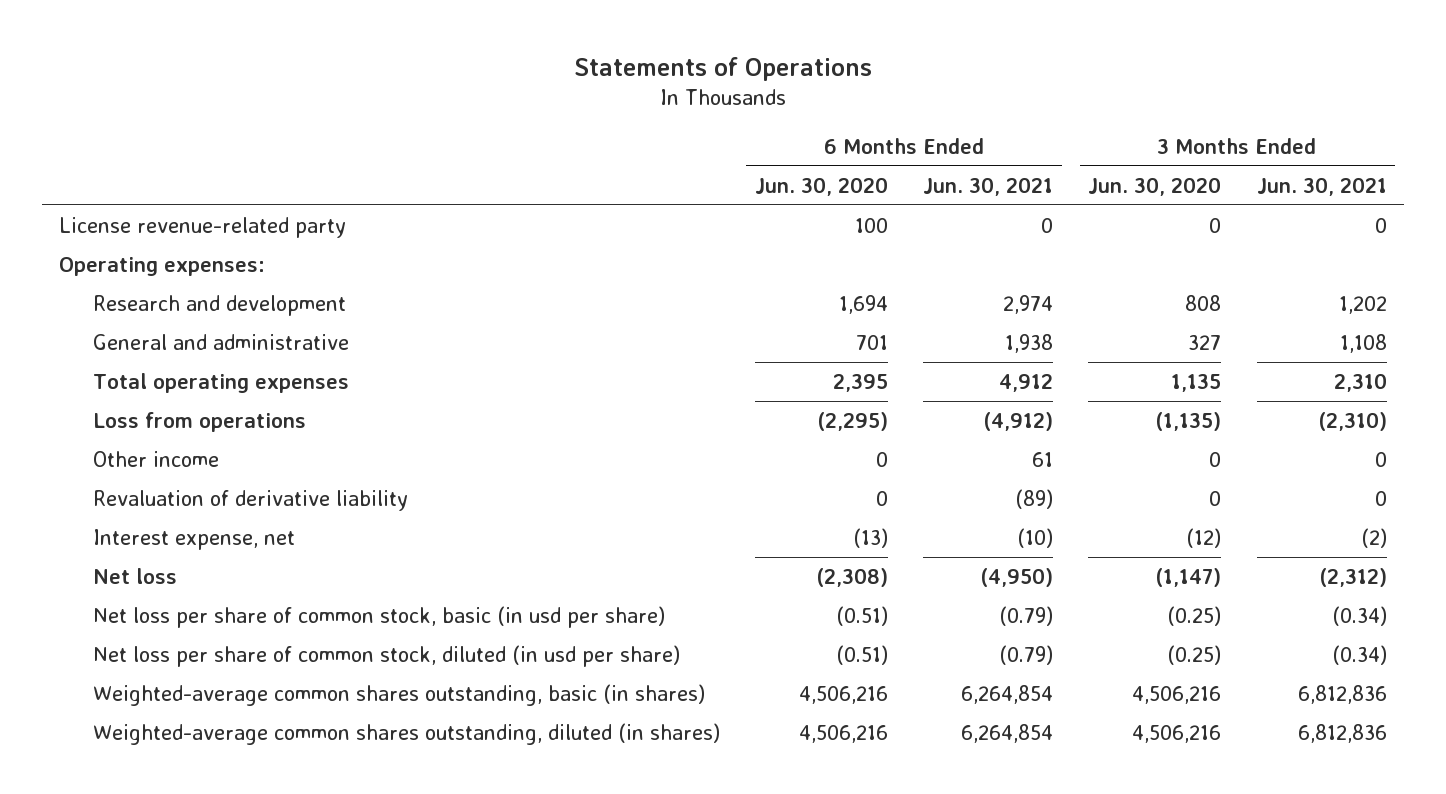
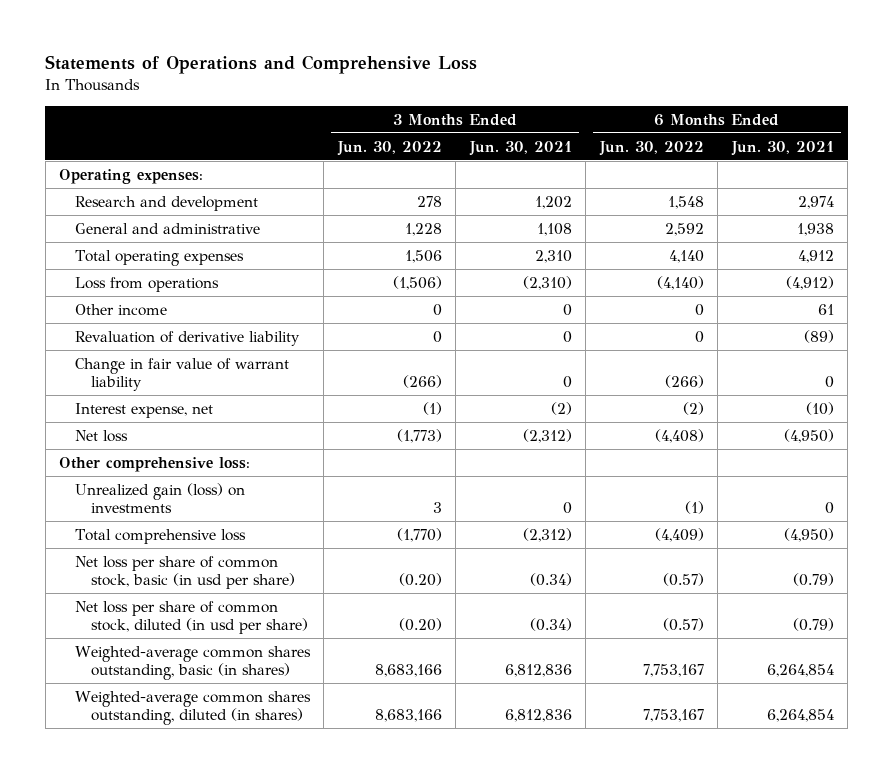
- Statements of Operations
+ Statements of Operations and Comprehensive Loss
- | 6 Months Ended Jun. 30, 2020 | 6 Months Ended Jun. 30, 2021 | 3 Months Ended Jun. 30, 2020 | 3 Months Ended Jun. 30, 2021
+ | 3 Months Ended Jun. 30, 2022 | 3 Months Ended Jun. 30, 2021 | 6 Months Ended Jun. 30, 2022 | 6 Months Ended Jun. 30, 2021
- License revenue-related party | 100 | 0 | 0 | 0
+ Change in fair value of warrant liability | (266) | 0 | (266) | 0
+ Other comprehensive loss:
+ Unrealized gain (loss) on investments | 3 | 0 | (1) | 0
+ Total comprehensive loss | (1,770) | (2,312) | (4,409) | (4,950)

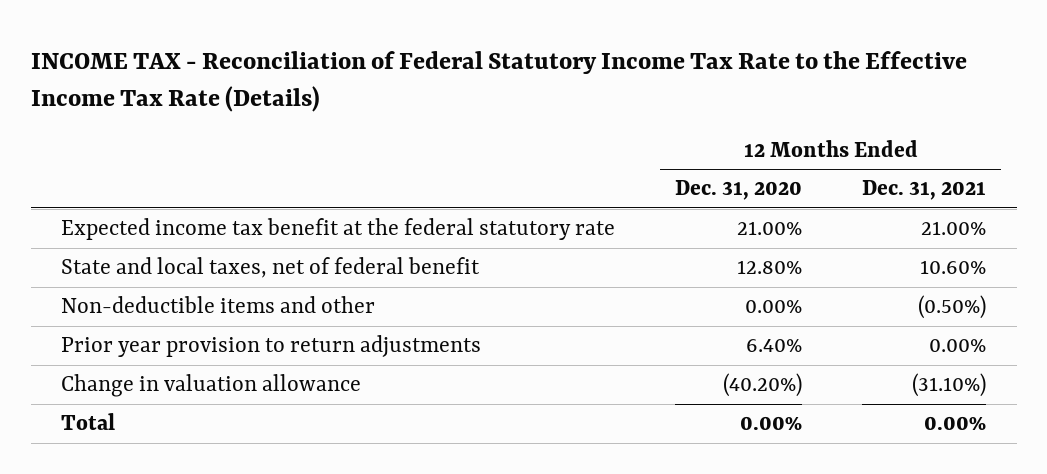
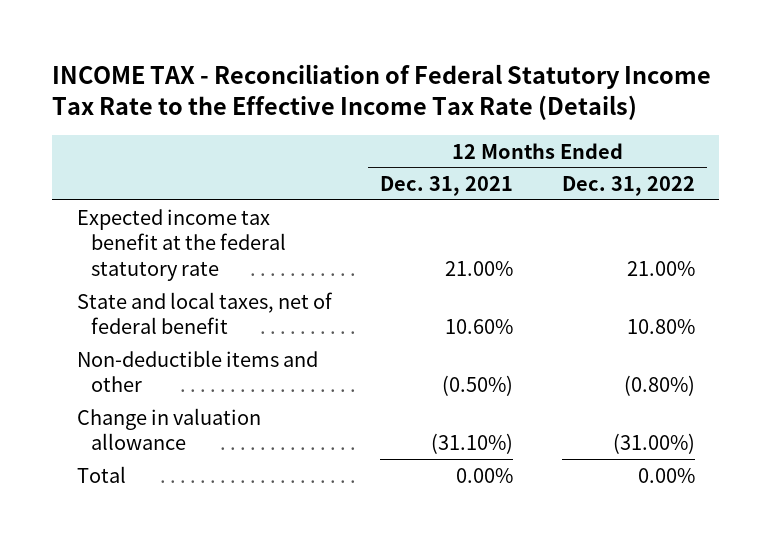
- | 12 Months Ended Dec. 31, 2020 | 12 Months Ended Dec. 31, 2021
+ | 12 Months Ended Dec. 31, 2021 | 12 Months Ended Dec. 31, 2022
- Prior year provision to return adjustments | 6.40% | 0.00%

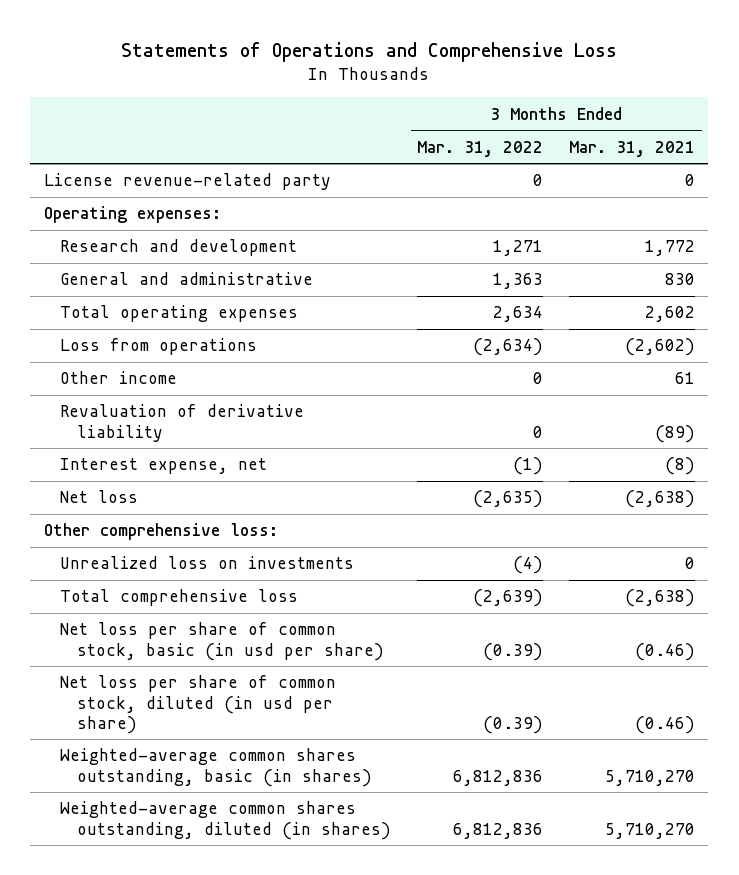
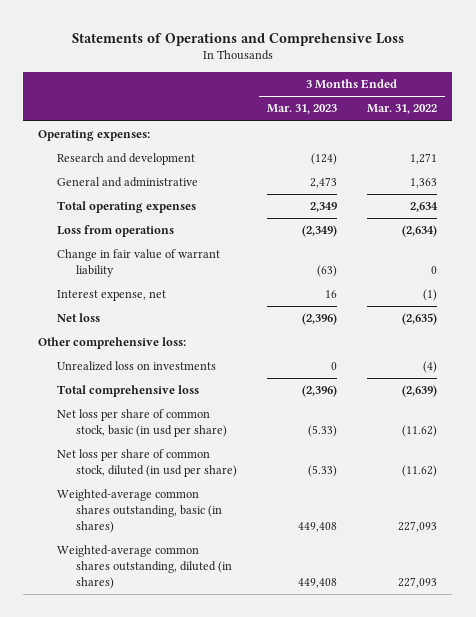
- | 3 Months Ended Mar. 31, 2022 | 3 Months Ended Mar. 31, 2021
+ | 3 Months Ended Mar. 31, 2023 | 3 Months Ended Mar. 31, 2022
- License revenue-related party | 0 | 0
- Other income | 0 | 61
- Revaluation of derivative liability | 0 | (89)
+ Change in fair value of warrant liability | (63) | 0
- Net loss per share of common stock, basic (in usd per share) | (0.39) | (0.46)
- Net loss per share of common stock, diluted (in usd per share) | (0.39) | (0.46)
- Weighted-average common shares outstanding, basic (in shares) | 6,812,836 | 5,710,270
- Weighted-average common shares outstanding, diluted (in shares) | 6,812,836 | 5,710,270
+ Net loss per share of common stock, basic (in usd per share) | (5.33) | (11.62)
+ Net loss per share of common stock, diluted (in usd per share) | (5.33) | (11.62)
+ Weighted-average common shares outstanding, basic (in shares) | 449,408 | 227,093
+ Weighted-average common shares outstanding, diluted (in shares) | 449,408 | 227,093

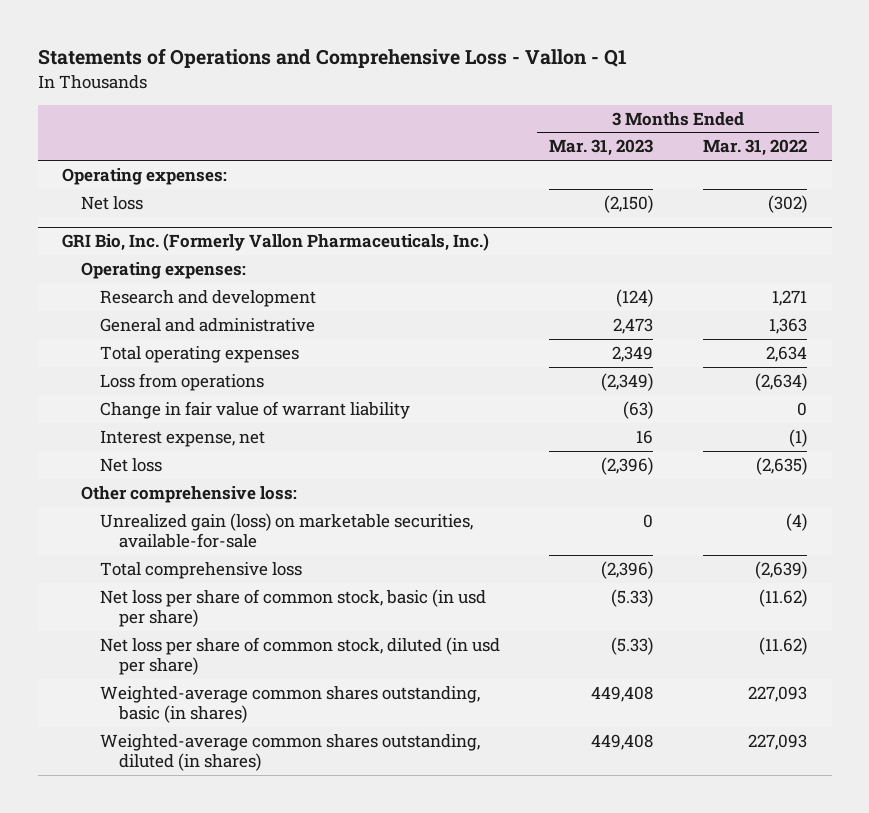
- Statements of Operations and Comprehensive Loss
+ Statements of Operations and Comprehensive Loss - Vallon - Q1
+ Net loss | (2,150) | (302)
+ GRI Bio, Inc. (Formerly Vallon Pharmaceuticals, Inc.)
+ Operating expenses:
- Unrealized loss on investments | 0 | (4)
+ Unrealized gain (loss) on marketable securities, available-for-sale | 0 | (4)

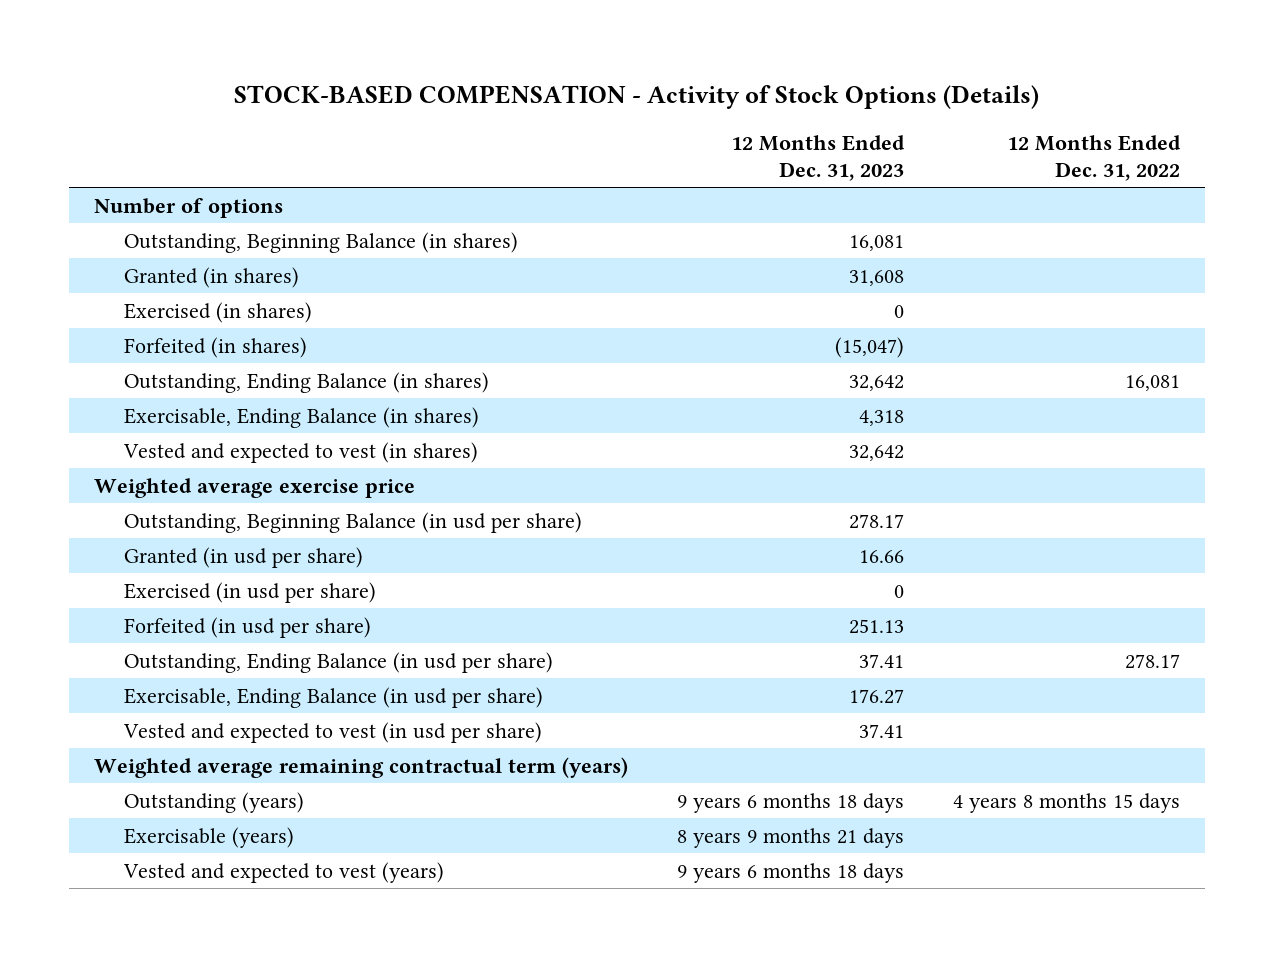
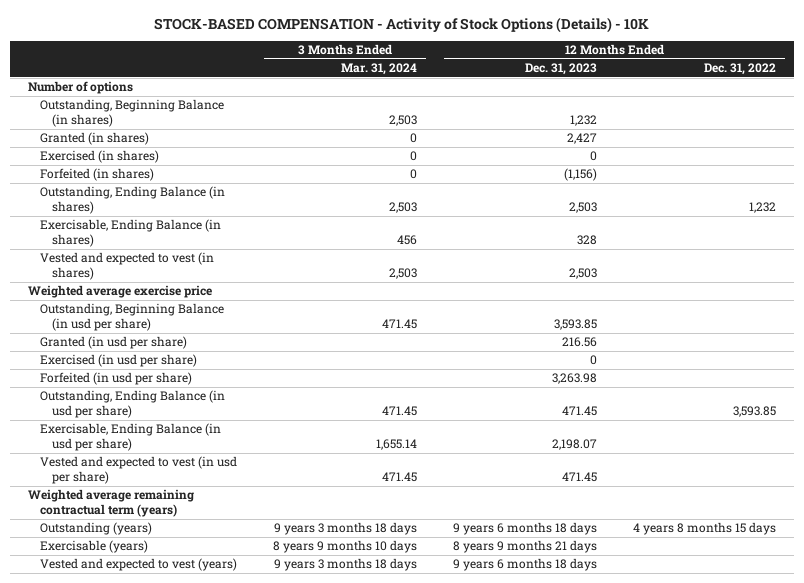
- STOCK-BASED COMPENSATION - Activity of Stock Options (Details)
+ STOCK-BASED COMPENSATION - Activity of Stock Options (Details) - 10K
- | 12 Months Ended Dec. 31, 2023 | 12 Months Ended Dec. 31, 2022
+ | 3 Months Ended Mar. 31, 2024 | 12 Months Ended Dec. 31, 2023 | 12 Months Ended Dec. 31, 2022
- Outstanding, Beginning Balance (in shares) | 16,081 |
- Granted (in shares) | 31,608 |
+ Outstanding, Beginning Balance (in shares) | 2,503 | 1,232 |
+ Granted (in shares) | 0 | 2,427 |
- Forfeited (in shares) | (15,047) |
- Outstanding, Ending Balance (in shares) | 32,642 | 16,081
- Exercisable, Ending Balance (in shares) | 4,318 |
- Vested and expected to vest (in shares) | 32,642 |
+ Forfeited (in shares) | 0 | (1,156) |
+ Outstanding, Ending Balance (in shares) | 2,503 | 2,503 | 1,232
+ Exercisable, Ending Balance (in shares) | 456 | 328 |
+ Vested and expected to vest (in shares) | 2,503 | 2,503 |
- Outstanding, Beginning Balance (in usd per share) | 278.17 |
- Granted (in usd per share) | 16.66 |
+ Outstanding, Beginning Balance (in usd per share) | 471.45 | 3,593.85 |
+ Granted (in usd per share) | | 216.56 |
- Forfeited (in usd per share) | 251.13 |
- Outstanding, Ending Balance (in usd per share) | 37.41 | 278.17
- Exercisable, Ending Balance (in usd per share) | 176.27 |
- Vested and expected to vest (in usd per share) | 37.41 |
+ Forfeited (in usd per share) | | 3,263.98 |
+ Outstanding, Ending Balance (in usd per share) | 471.45 | 471.45 | 3,593.85
+ Exercisable, Ending Balance (in usd per share) | 1,655.14 | 2,198.07 |
+ Vested and expected to vest (in usd per share) | 471.45 | 471.45 |

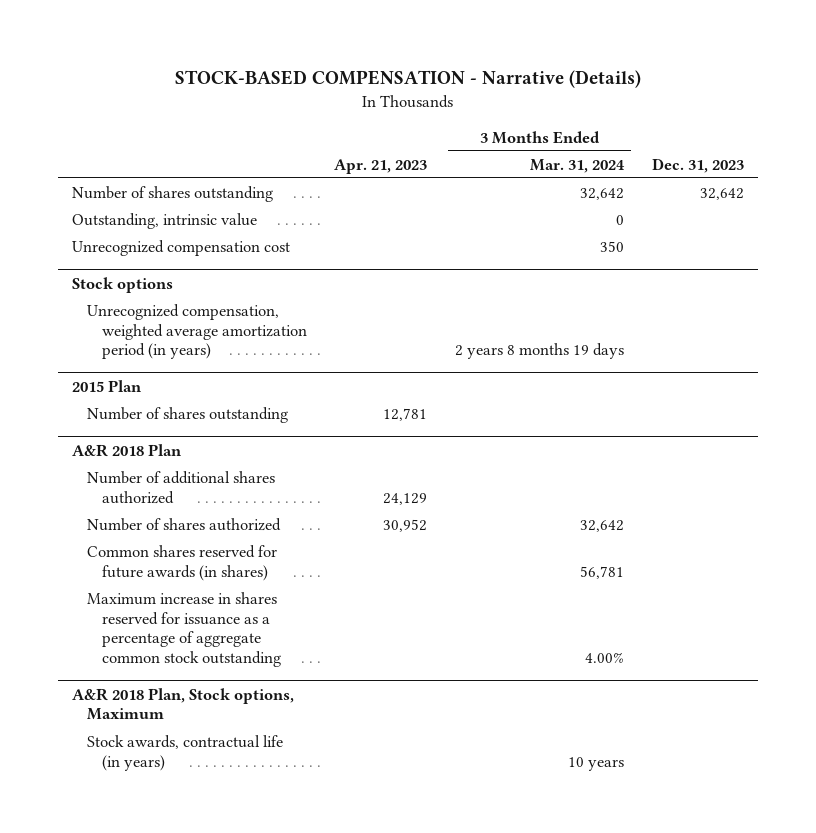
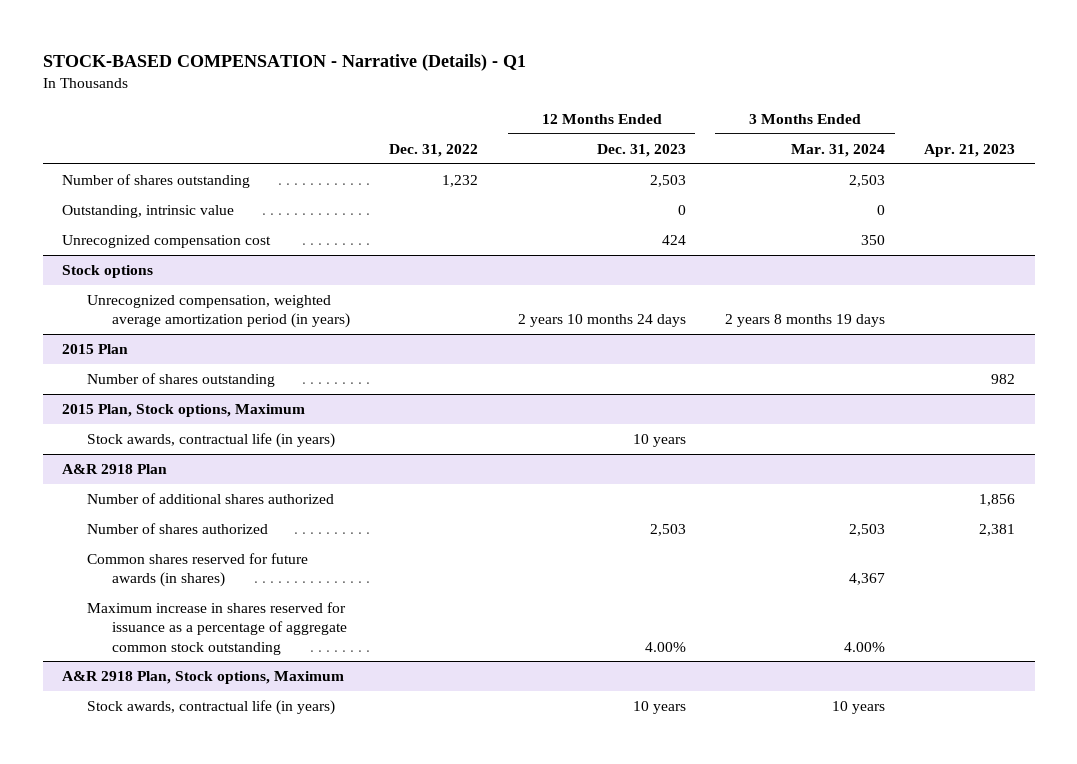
- STOCK-BASED COMPENSATION - Narrative (Details)
+ STOCK-BASED COMPENSATION - Narrative (Details) - Q1
- | Apr. 21, 2023 | 3 Months Ended Mar. 31, 2024 | Dec. 31, 2023
+ | Dec. 31, 2022 | 12 Months Ended Dec. 31, 2023 | 3 Months Ended Mar. 31, 2024 | Apr. 21, 2023
- Number of shares outstanding | | 32,642 | 32,642
+ Number of shares outstanding | 1,232 | 2,503 | 2,503 |
@ 2015 Plan
- Number of shares outstanding | 12,781 | |
- A&R 2018 Plan
- Number of additional shares authorized | 24,129 | |
- Number of shares authorized | 30,952 | 32,642 |
- Common shares reserved for future awards (in shares) | | 56,781 |
@ 2015 Plan
+ Number of shares outstanding | | | | 982
+ 2015 Plan, Stock options, Maximum
+ Stock awards, contractual life (in years) | | 10 years | |
+ A&R 2918 Plan
+ Number of additional shares authorized | | | | 1,856
+ Number of shares authorized | | 2,503 | 2,503 | 2,381
+ Common shares reserved for future awards (in shares) | | | 4,367 |
- A&R 2018 Plan, Stock options, Maximum
+ A&R 2918 Plan, Stock options, Maximum

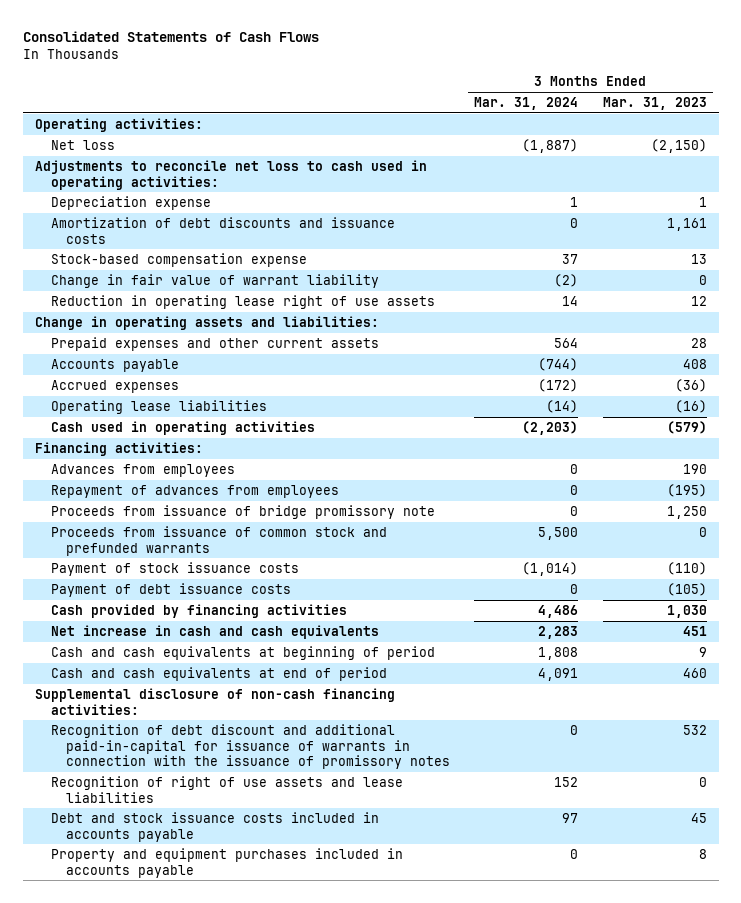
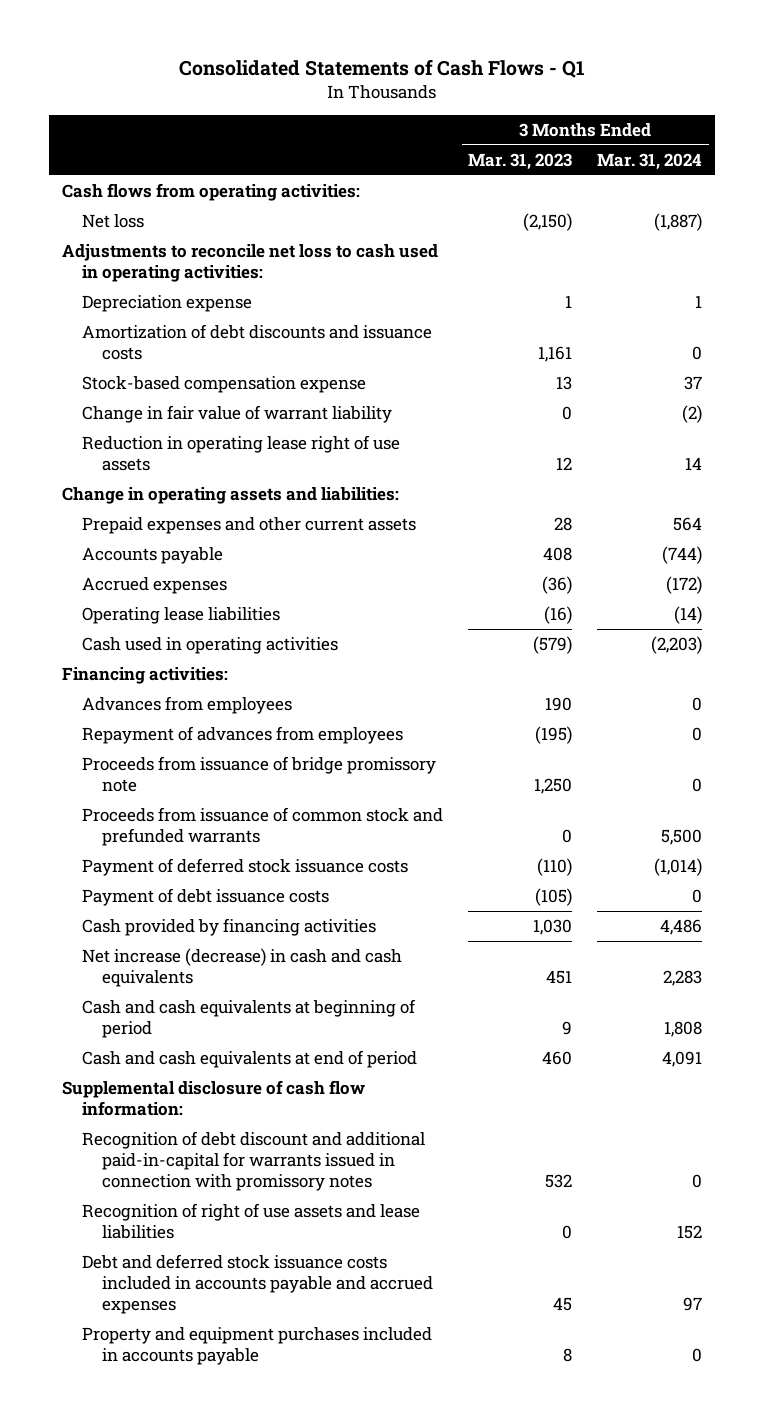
- Consolidated Statements of Cash Flows
+ Consolidated Statements of Cash Flows - Q1
- | 3 Months Ended Mar. 31, 2024 | 3 Months Ended Mar. 31, 2023
+ | 3 Months Ended Mar. 31, 2023 | 3 Months Ended Mar. 31, 2024
- Operating activities:
+ Cash flows from operating activities:
- Payment of stock issuance costs | (1,014) | (110)
+ Payment of deferred stock issuance costs | (110) | (1,014)
- Net increase in cash and cash equivalents | 2,283 | 451
+ Net increase (decrease) in cash and cash equivalents | 451 | 2,283
- Supplemental disclosure of non-cash financing activities:
- Recognition of debt discount and additional paid-in-capital for issuance of warrants in connection with the issuance of promissory notes | 0 | 532
+ Supplemental disclosure of cash flow information:
+ Recognition of debt discount and additional paid-in-capital for warrants issued in connection with promissory notes | 532 | 0
- Debt and stock issuance costs included in accounts payable | 97 | 45
+ Debt and deferred stock issuance costs included in accounts payable and accrued expenses | 45 | 97

